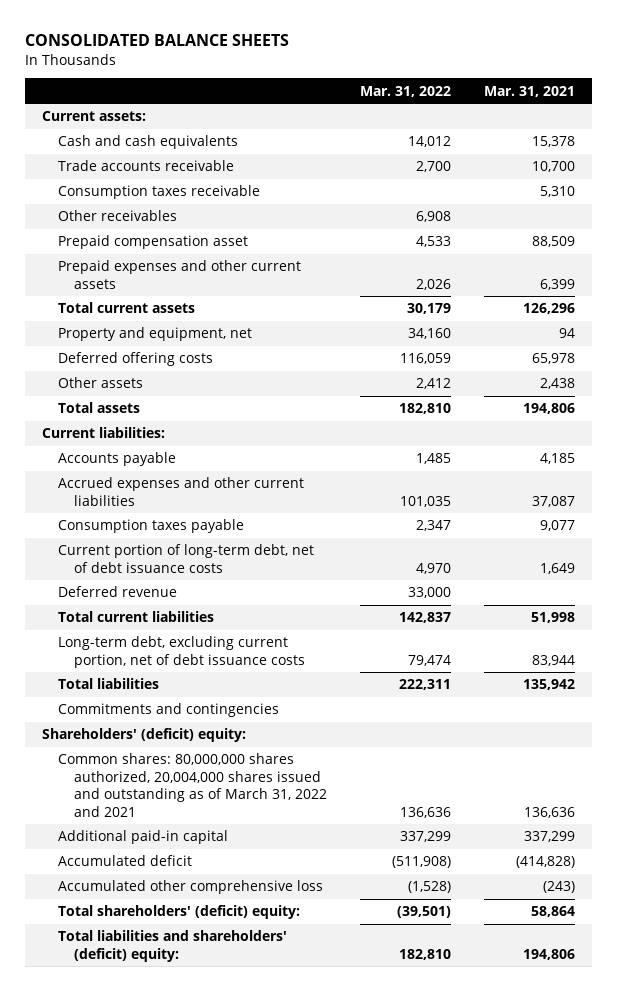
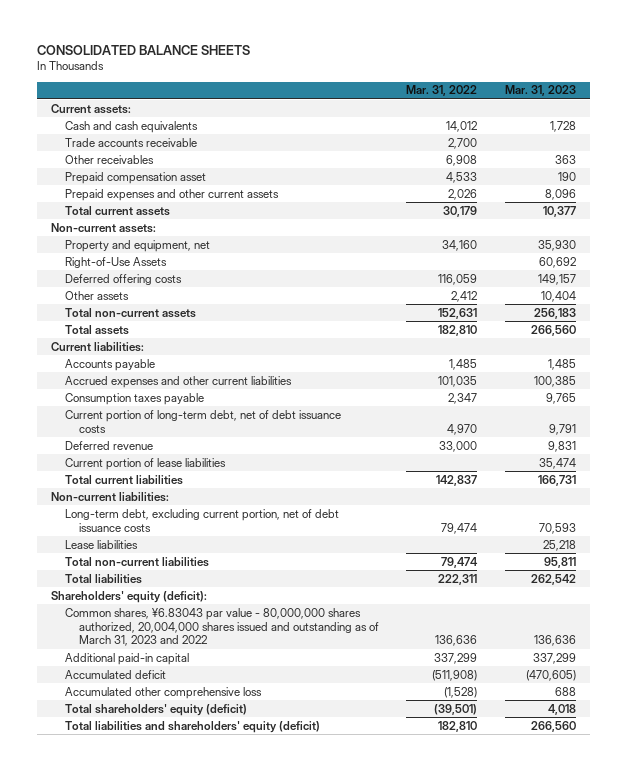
- | Mar. 31, 2022 | Mar. 31, 2021
+ | Mar. 31, 2022 | Mar. 31, 2023
- Consumption taxes receivable | | 5,310
+ Non-current assets:
+ Right-of-Use Assets | | 60,692
+ Total non-current assets | 152,631 | 256,183
+ Current portion of lease liabilities | | 35,474
+ Non-current liabilities:
+ Lease liabilities | | 25,218
+ Total non-current liabilities | 79,474 | 95,811
- Commitments and contingencies
- Shareholders' (deficit) equity:
- Common shares: 80,000,000 shares authorized, 20,004,000 shares issued and outstanding as of March 31, 2022 and 2021 | 136,636 | 136,636
+ Shareholders' equity (deficit):
+ Common shares, ¥6.83043 par value - 80,000,000 shares authorized, 20,004,000 shares issued and outstanding as of March 31, 2023 and 2022 | 136,636 | 136,636
- Total shareholders' (deficit) equity: | (39,501) | 58,864
- Total liabilities and shareholders' (deficit) equity: | 182,810 | 194,806
+ Total shareholders' equity (deficit) | (39,501) | 4,018
+ Total liabilities and shareholders' equity (deficit) | 182,810 | 266,560

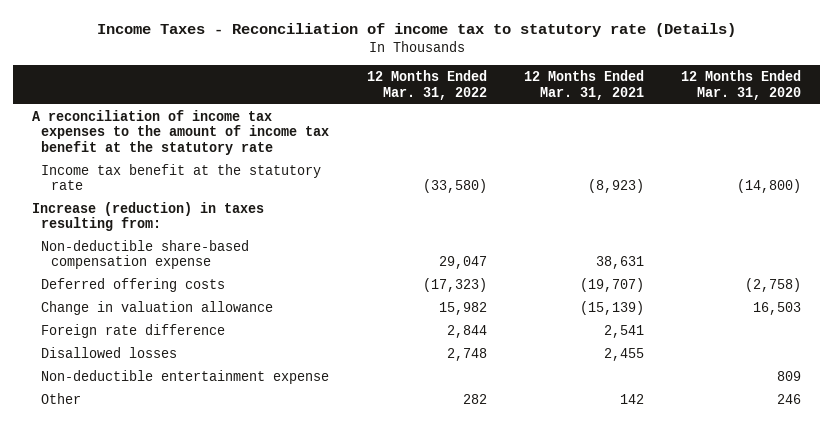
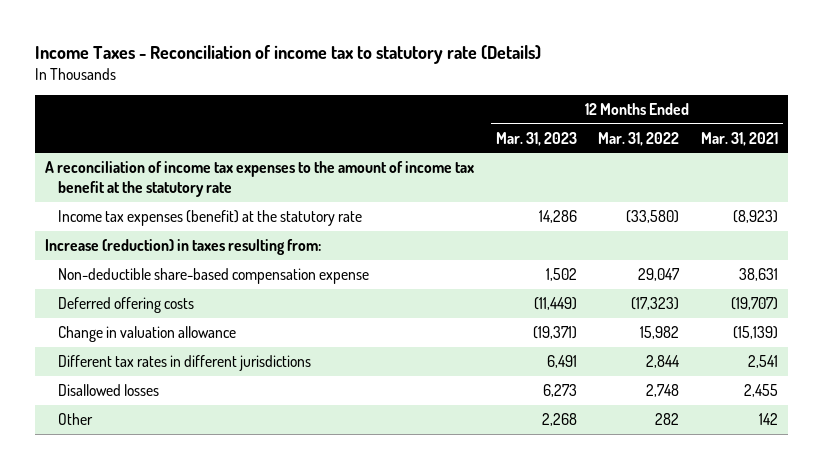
- | 12 Months Ended Mar. 31, 2022 | 12 Months Ended Mar. 31, 2021 | 12 Months Ended Mar. 31, 2020
+ | 12 Months Ended Mar. 31, 2023 | 12 Months Ended Mar. 31, 2022 | 12 Months Ended Mar. 31, 2021
- Income tax benefit at the statutory rate | (33,580) | (8,923) | (14,800)
+ Income tax expenses (benefit) at the statutory rate | 14,286 | (33,580) | (8,923)
- Foreign rate difference | 2,844 | 2,541 |
+ Different tax rates in different jurisdictions | 6,491 | 2,844 | 2,541
- Non-deductible entertainment expense | | | 809

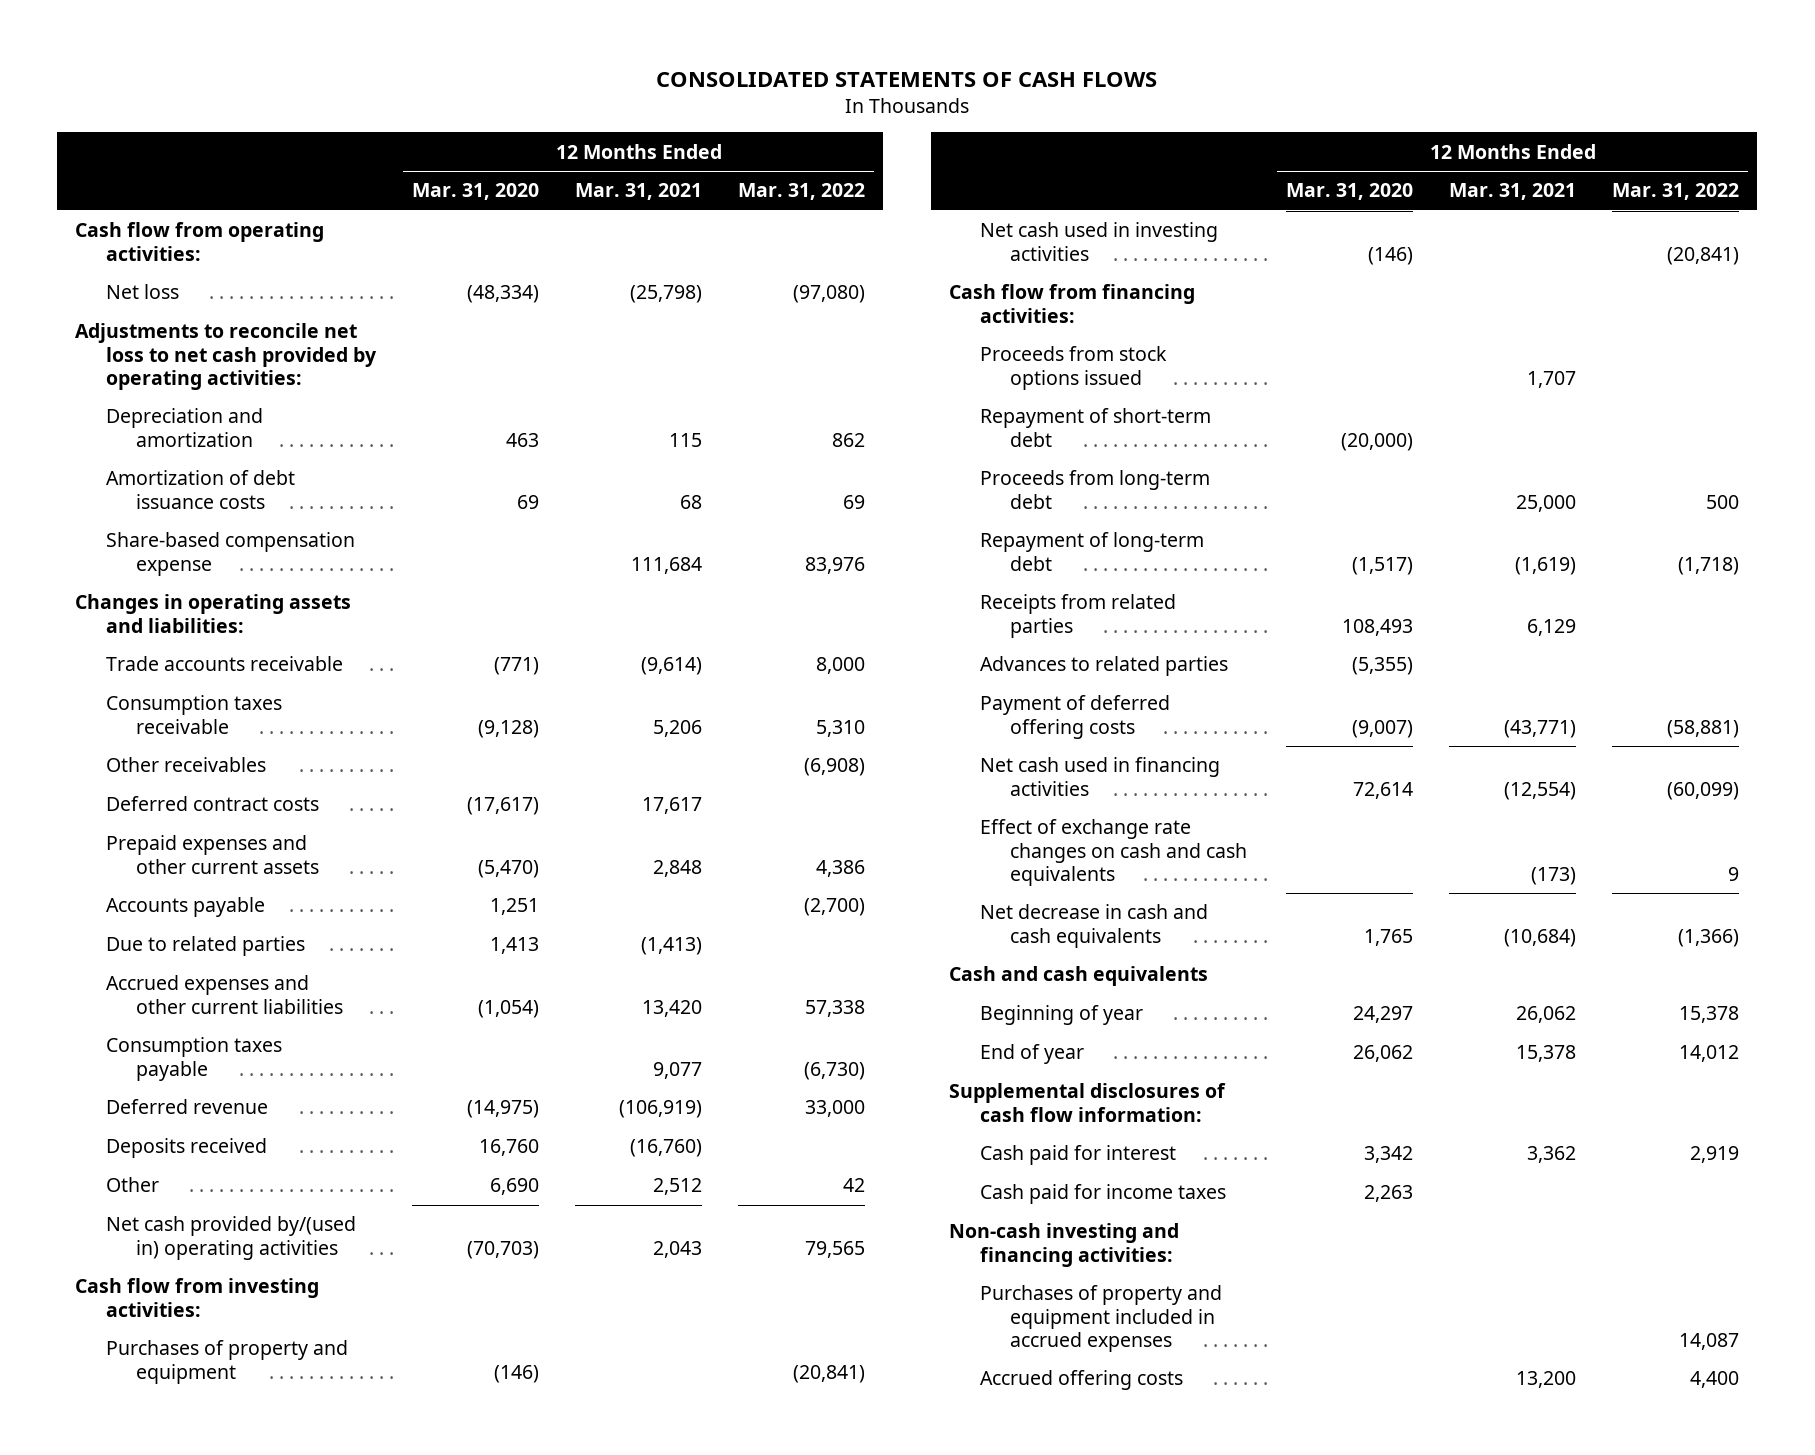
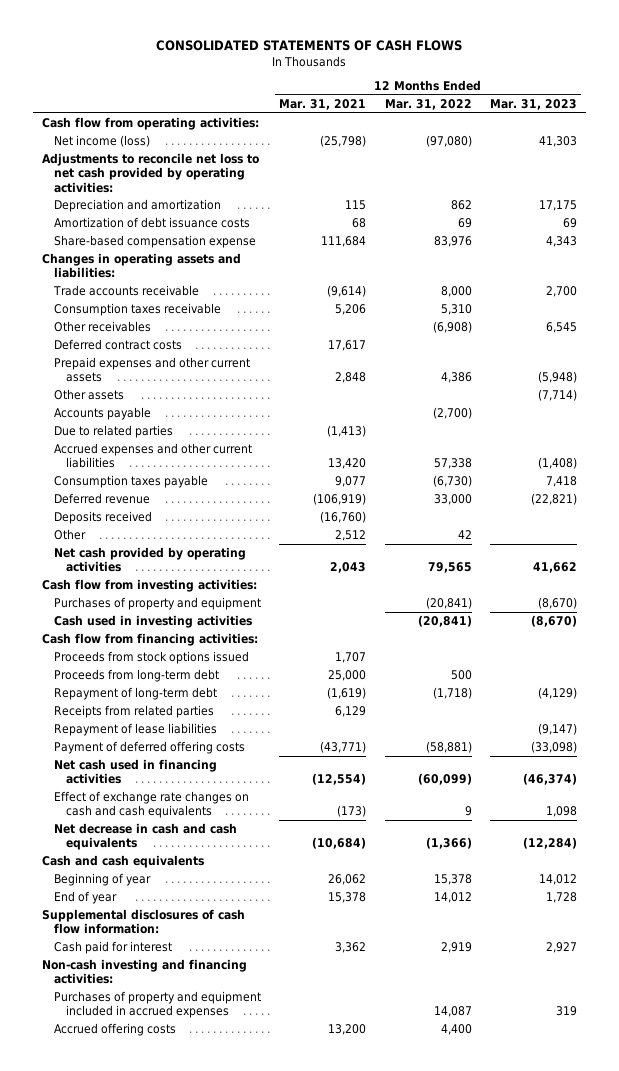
- | 12 Months Ended Mar. 31, 2020 | 12 Months Ended Mar. 31, 2021 | 12 Months Ended Mar. 31, 2022
+ | 12 Months Ended Mar. 31, 2021 | 12 Months Ended Mar. 31, 2022 | 12 Months Ended Mar. 31, 2023
- Net loss | (48,334) | (25,798) | (97,080)
+ Net income (loss) | (25,798) | (97,080) | 41,303
+ Other assets | | | (7,714)
- Net cash provided by/(used in) operating activities | (70,703) | 2,043 | 79,565
+ Net cash provided by operating activities | 2,043 | 79,565 | 41,662
- Net cash used in investing activities | (146) | | (20,841)
+ Cash used in investing activities | | (20,841) | (8,670)
- Repayment of short-term debt | (20,000) | |
- Advances to related parties | (5,355) | |
+ Repayment of lease liabilities | | | (9,147)
- Cash paid for income taxes | 2,263 | |

